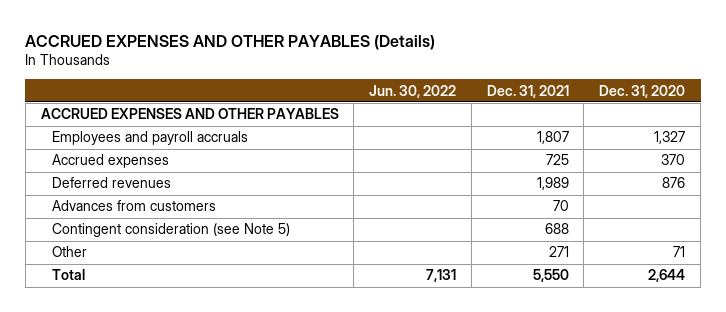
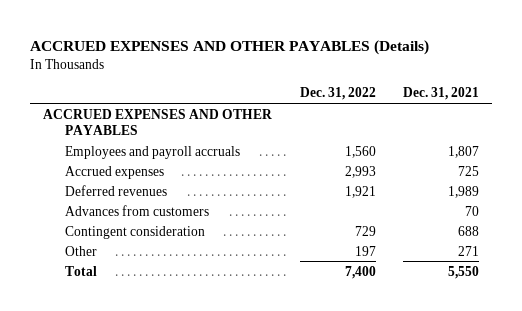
- | Jun. 30, 2022 | Dec. 31, 2021 | Dec. 31, 2020
+ | Dec. 31, 2022 | Dec. 31, 2021
- Contingent consideration (see Note 5) | | 688 |
+ Contingent consideration | 729 | 688

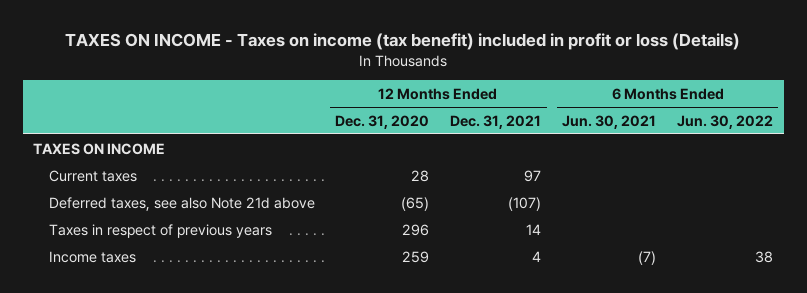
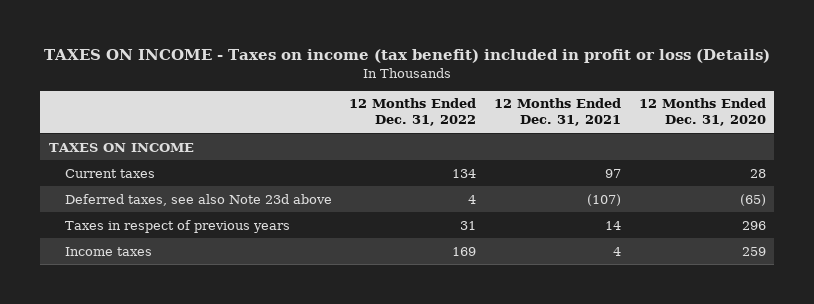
- | 12 Months Ended Dec. 31, 2020 | 12 Months Ended Dec. 31, 2021 | 6 Months Ended Jun. 30, 2021 | 6 Months Ended Jun. 30, 2022
+ | 12 Months Ended Dec. 31, 2022 | 12 Months Ended Dec. 31, 2021 | 12 Months Ended Dec. 31, 2020
- Deferred taxes, see also Note 21d above | (65) | (107) | |
+ Deferred taxes, see also Note 23d above | 4 | (107) | (65)

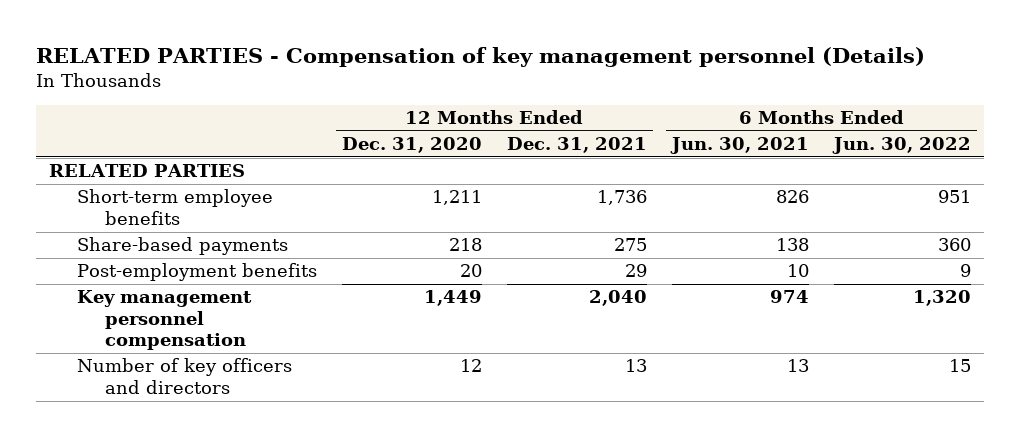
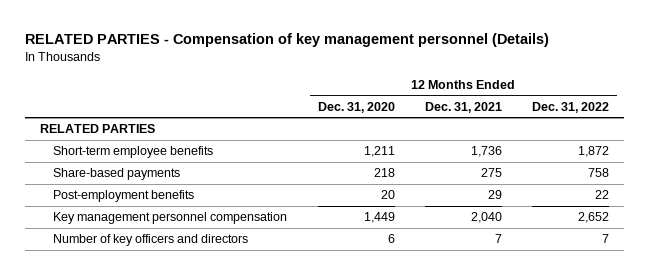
- | 12 Months Ended Dec. 31, 2020 | 12 Months Ended Dec. 31, 2021 | 6 Months Ended Jun. 30, 2021 | 6 Months Ended Jun. 30, 2022
+ | 12 Months Ended Dec. 31, 2020 | 12 Months Ended Dec. 31, 2021 | 12 Months Ended Dec. 31, 2022
- Number of key officers and directors | 12 | 13 | 13 | 15
+ Number of key officers and directors | 6 | 7 | 7

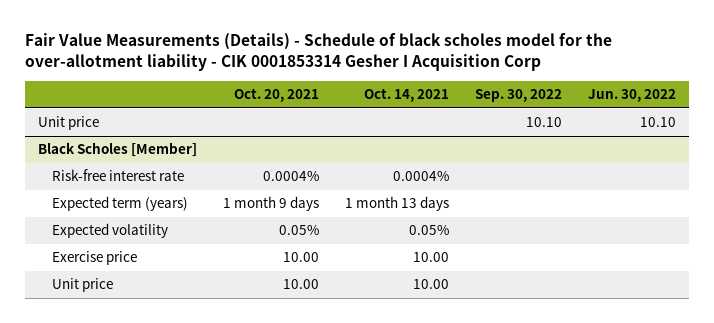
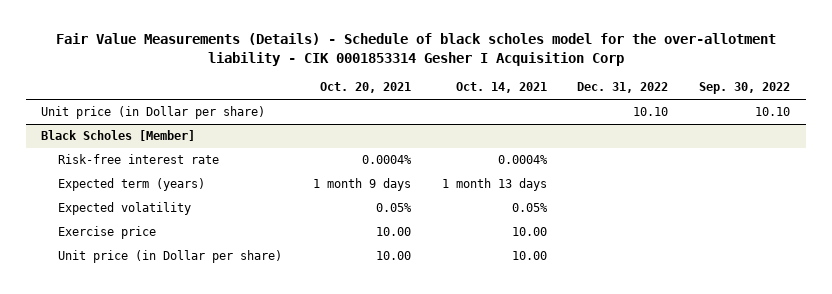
- | Oct. 20, 2021 | Oct. 14, 2021 | Sep. 30, 2022 | Jun. 30, 2022
+ | Oct. 20, 2021 | Oct. 14, 2021 | Dec. 31, 2022 | Sep. 30, 2022
- Unit price | | | 10.10 | 10.10
+ Unit price (in Dollar per share) | | | 10.10 | 10.10
@ Black Scholes [Member]
- Unit price | 10.00 | 10.00 | |
+ Unit price (in Dollar per share) | 10.00 | 10.00 | |

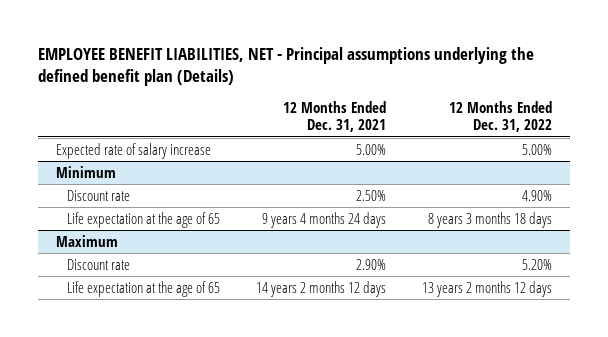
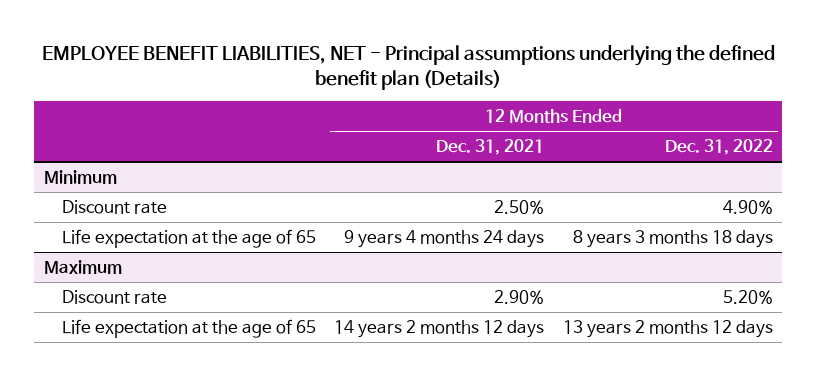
- Expected rate of salary increase | 5.00% | 5.00%

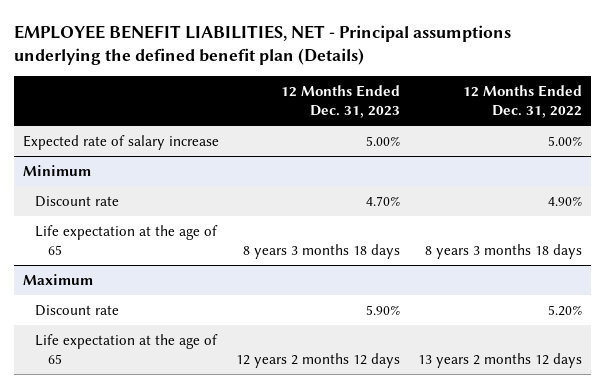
- | 12 Months Ended Dec. 31, 2021 | 12 Months Ended Dec. 31, 2022
+ | 12 Months Ended Dec. 31, 2023 | 12 Months Ended Dec. 31, 2022
+ Expected rate of salary increase | 5.00% | 5.00%

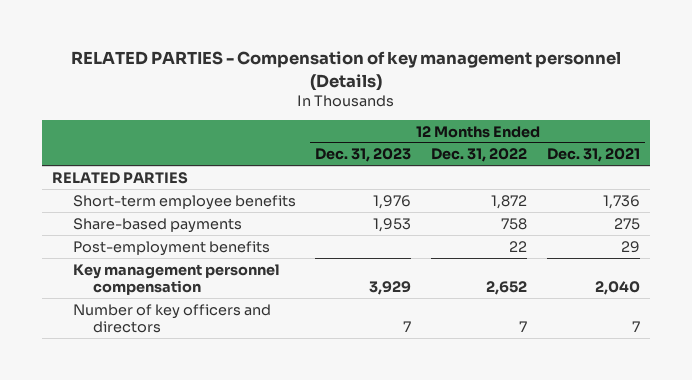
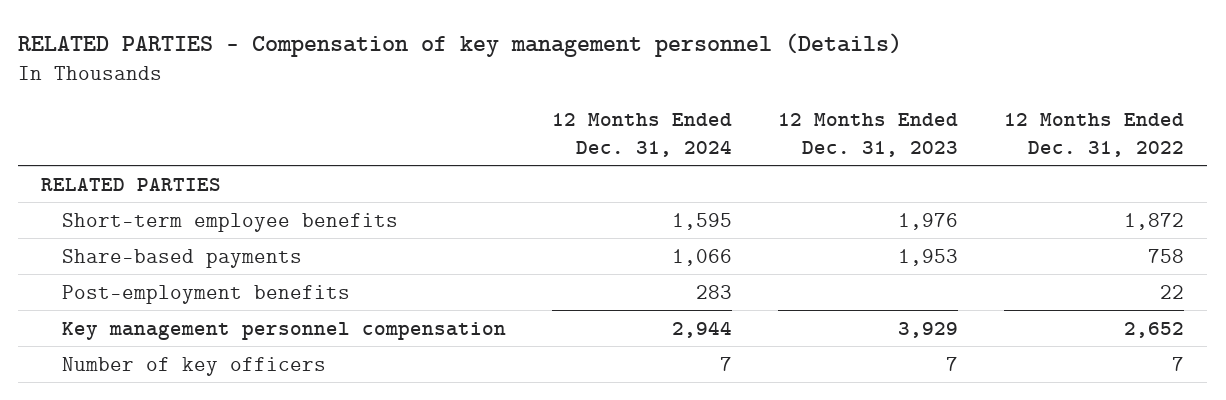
- | 12 Months Ended Dec. 31, 2023 | 12 Months Ended Dec. 31, 2022 | 12 Months Ended Dec. 31, 2021
+ | 12 Months Ended Dec. 31, 2024 | 12 Months Ended Dec. 31, 2023 | 12 Months Ended Dec. 31, 2022
- Number of key officers and directors | 7 | 7 | 7
+ Number of key officers | 7 | 7 | 7

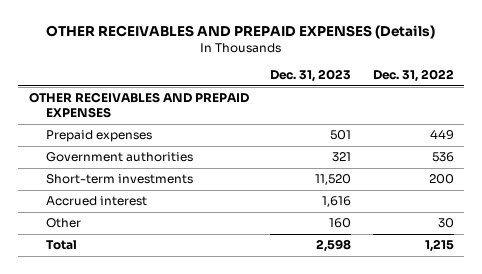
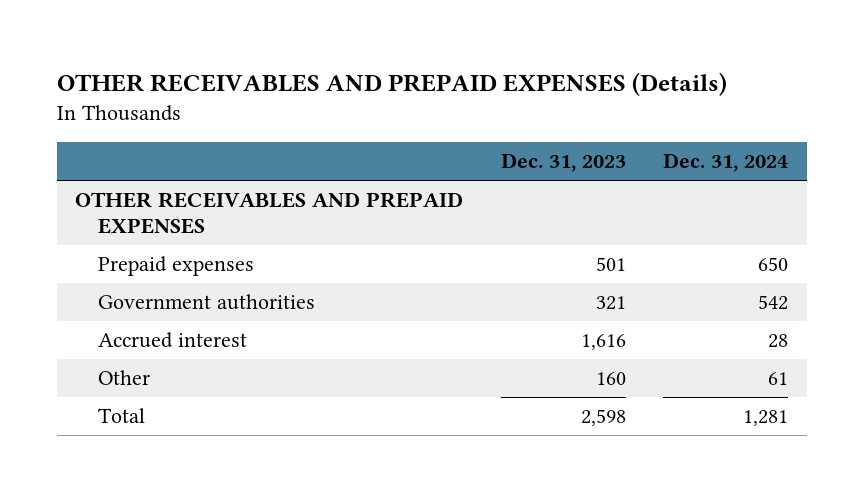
- | Dec. 31, 2023 | Dec. 31, 2022
+ | Dec. 31, 2023 | Dec. 31, 2024
- Short-term investments | 11,520 | 200

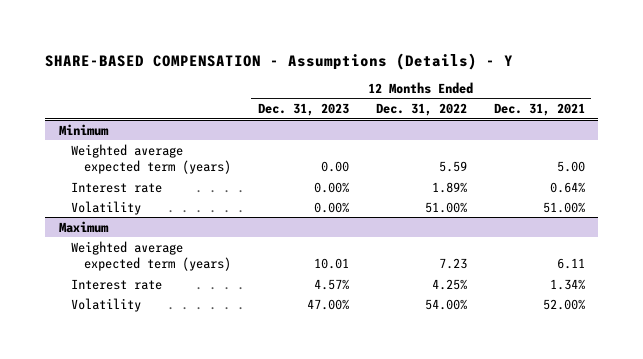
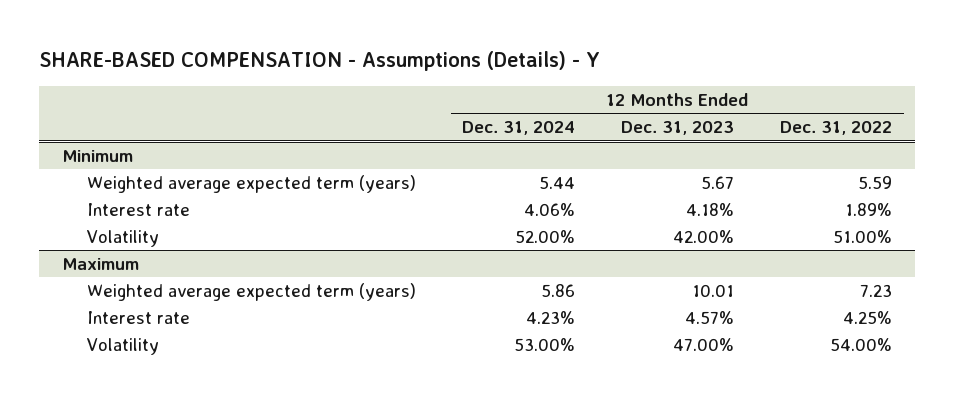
- | 12 Months Ended Dec. 31, 2023 | 12 Months Ended Dec. 31, 2022 | 12 Months Ended Dec. 31, 2021
+ | 12 Months Ended Dec. 31, 2024 | 12 Months Ended Dec. 31, 2023 | 12 Months Ended Dec. 31, 2022
@ Minimum
- Weighted average expected term (years) | 0.00 | 5.59 | 5.00
- Interest rate | 0.00% | 1.89% | 0.64%
- Volatility | 0.00% | 51.00% | 51.00%
+ Weighted average expected term (years) | 5.44 | 5.67 | 5.59
+ Interest rate | 4.06% | 4.18% | 1.89%
+ Volatility | 52.00% | 42.00% | 51.00%

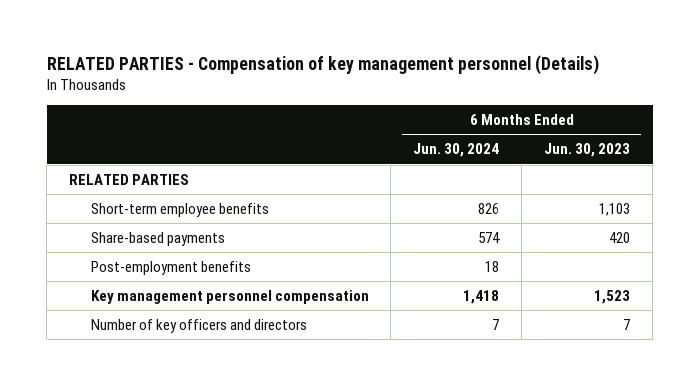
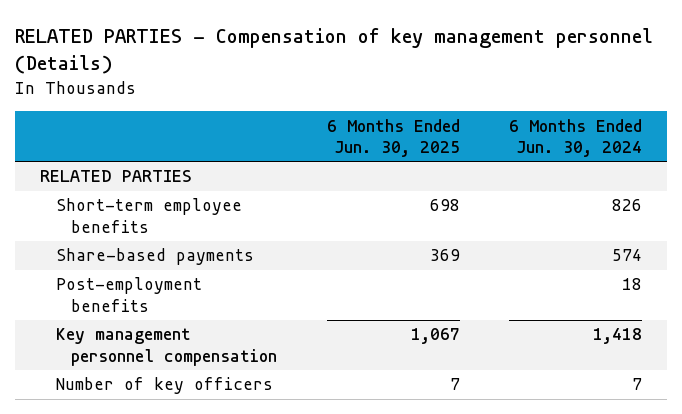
- | 6 Months Ended Jun. 30, 2024 | 6 Months Ended Jun. 30, 2023
+ | 6 Months Ended Jun. 30, 2025 | 6 Months Ended Jun. 30, 2024
- Number of key officers and directors | 7 | 7
+ Number of key officers | 7 | 7

